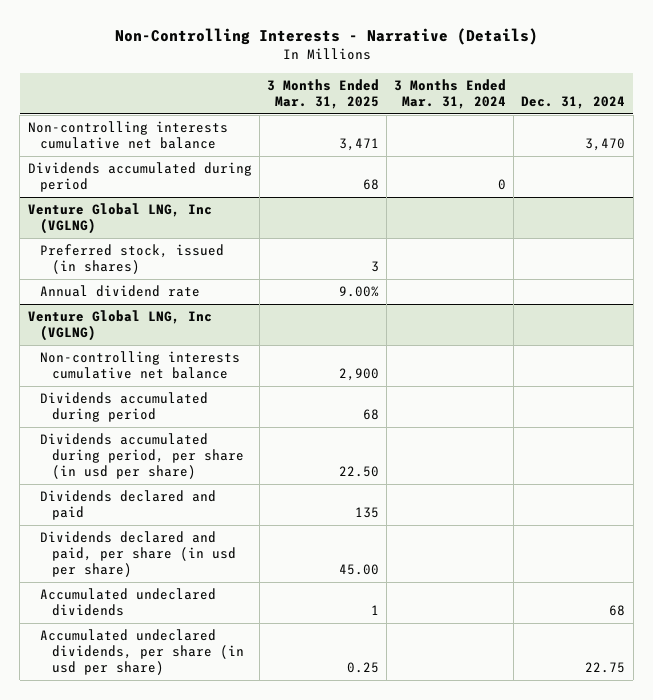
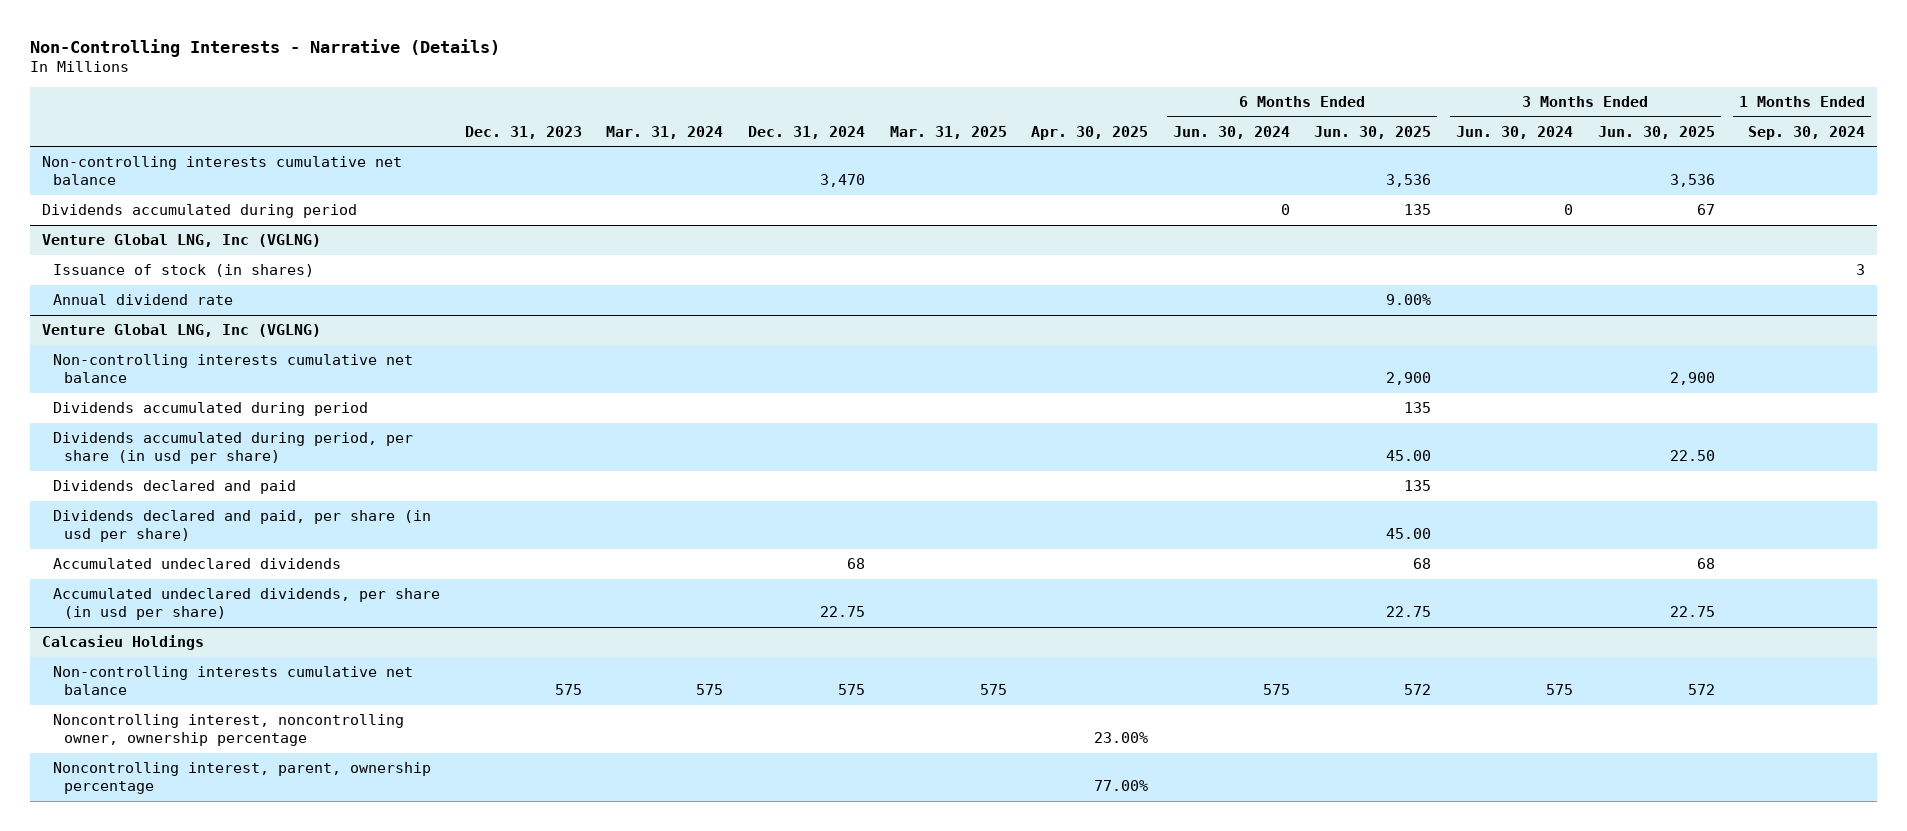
- | 3 Months Ended Mar. 31, 2025 | 3 Months Ended Mar. 31, 2024 | Dec. 31, 2024
+ | Dec. 31, 2023 | Mar. 31, 2024 | Dec. 31, 2024 | Mar. 31, 2025 | Apr. 30, 2025 | 6 Months Ended Jun. 30, 2024 | 6 Months Ended Jun. 30, 2025 | 3 Months Ended Jun. 30, 2024 | 3 Months Ended Jun. 30, 2025 | 1 Months Ended Sep. 30, 2024
@ Venture Global LNG, Inc (VGLNG)
- Preferred stock, issued (in shares) | 3 | |
+ Issuance of stock (in shares) | | | | | | | | | | 3
+ Calcasieu Holdings
+ Non-controlling interests cumulative net balance | 575 | 575 | 575 | 575 | | 575 | 572 | 575 | 572 |
+ Noncontrolling interest, noncontrolling owner, ownership percentage | | | | | 23.00% | | | | |
+ Noncontrolling interest, parent, ownership percentage | | | | | 77.00% | | | | |

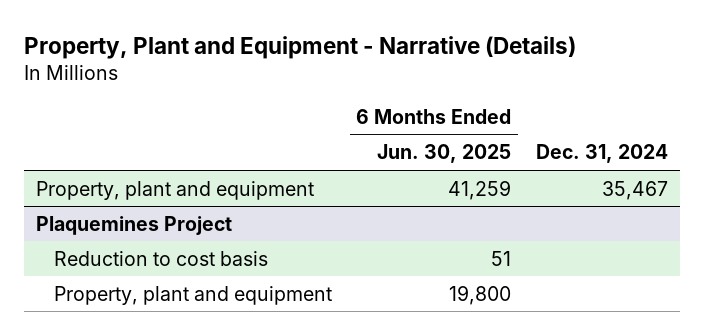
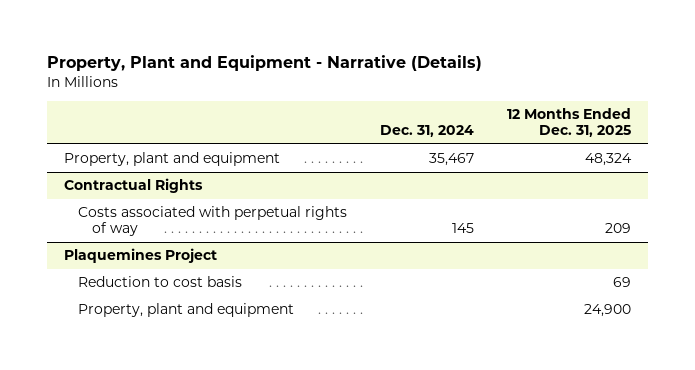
- | 6 Months Ended Jun. 30, 2025 | Dec. 31, 2024
+ | Dec. 31, 2024 | 12 Months Ended Dec. 31, 2025
+ Contractual Rights
+ Costs associated with perpetual rights of way | 145 | 209

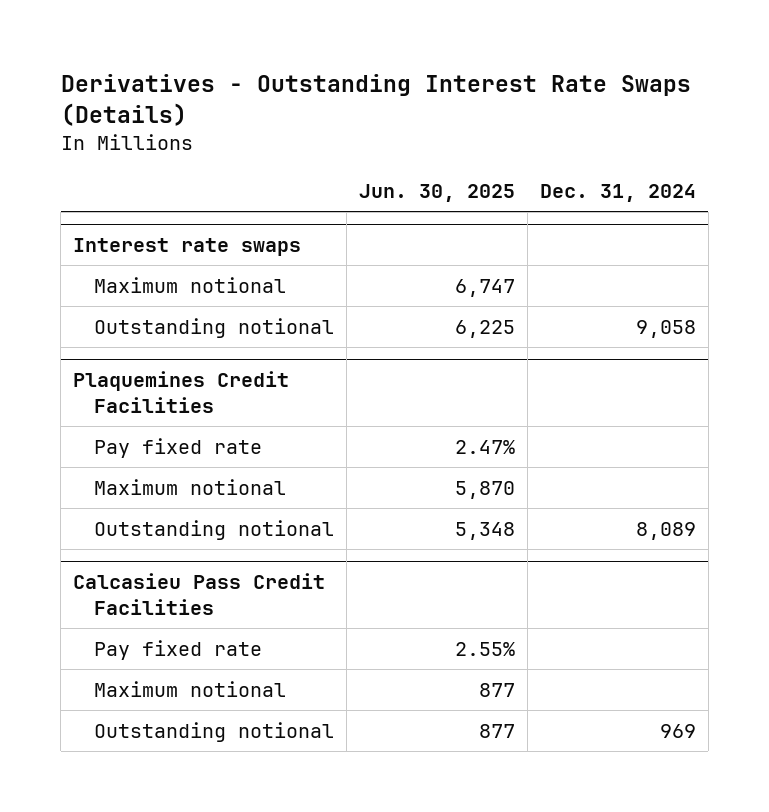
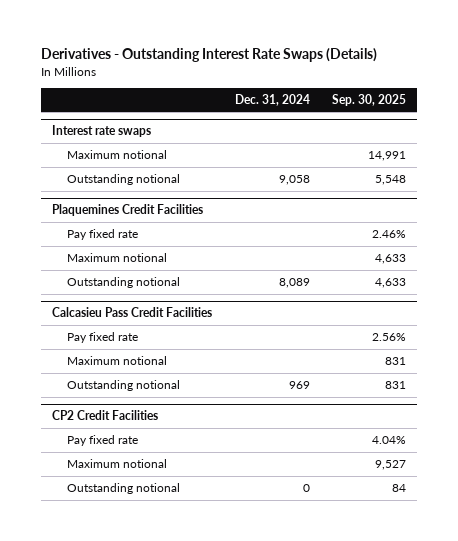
- | Jun. 30, 2025 | Dec. 31, 2024
+ | Dec. 31, 2024 | Sep. 30, 2025
+ CP2 Credit Facilities
+ Pay fixed rate | | 4.04%
+ Maximum notional | | 9,527
+ Outstanding notional | 0 | 84

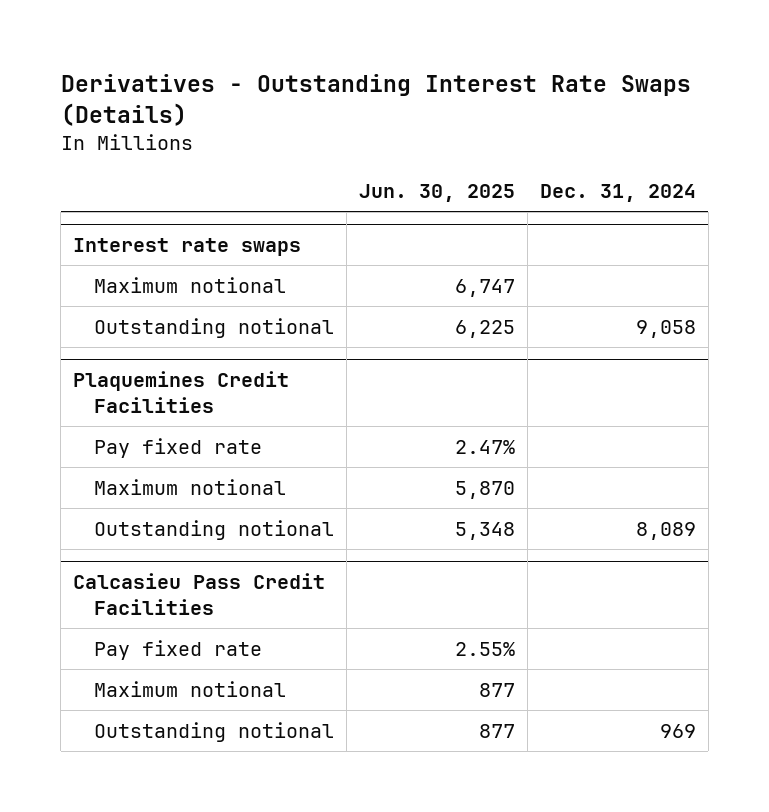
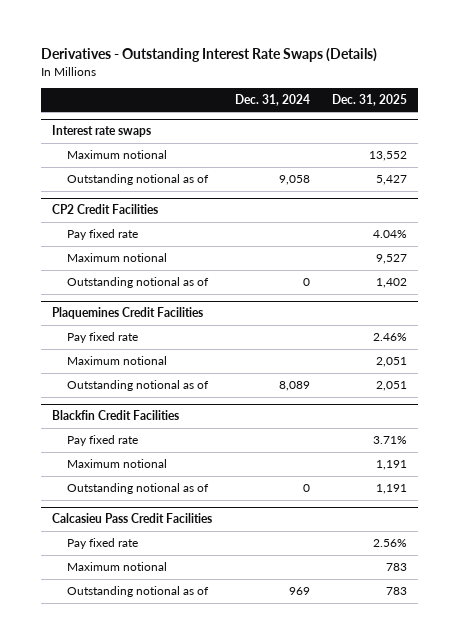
- | Jun. 30, 2025 | Dec. 31, 2024
+ | Dec. 31, 2024 | Dec. 31, 2025
@ Interest rate swaps
- Outstanding notional | 6,225 | 9,058
+ Outstanding notional as of | 9,058 | 5,427
+ CP2 Credit Facilities
+ Pay fixed rate | | 4.04%
+ Maximum notional | | 9,527
+ Outstanding notional as of | 0 | 1,402
@ Plaquemines Credit Facilities
- Outstanding notional | 5,348 | 8,089
+ Outstanding notional as of | 8,089 | 2,051
+ Blackfin Credit Facilities
+ Pay fixed rate | | 3.71%
+ Maximum notional | | 1,191
+ Outstanding notional as of | 0 | 1,191
@ Calcasieu Pass Credit Facilities
- Outstanding notional | 877 | 969
+ Outstanding notional as of | 969 | 783

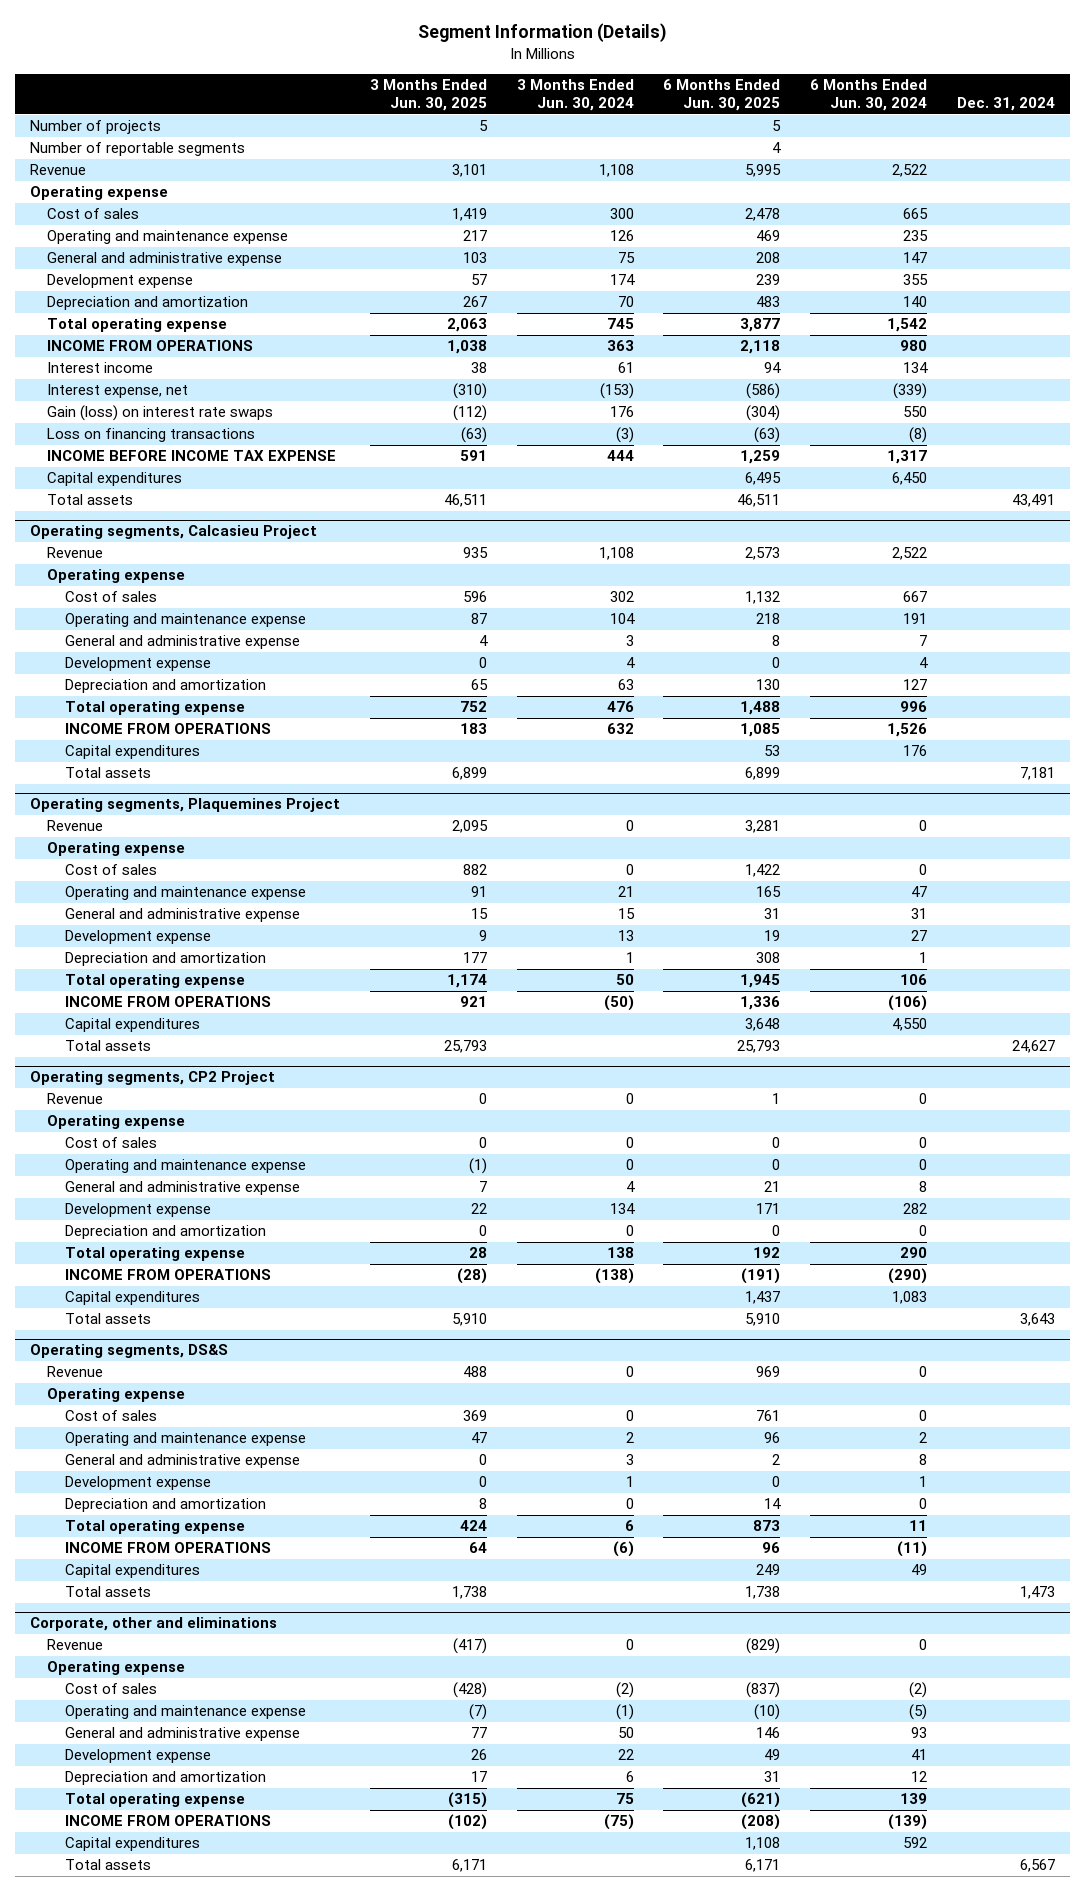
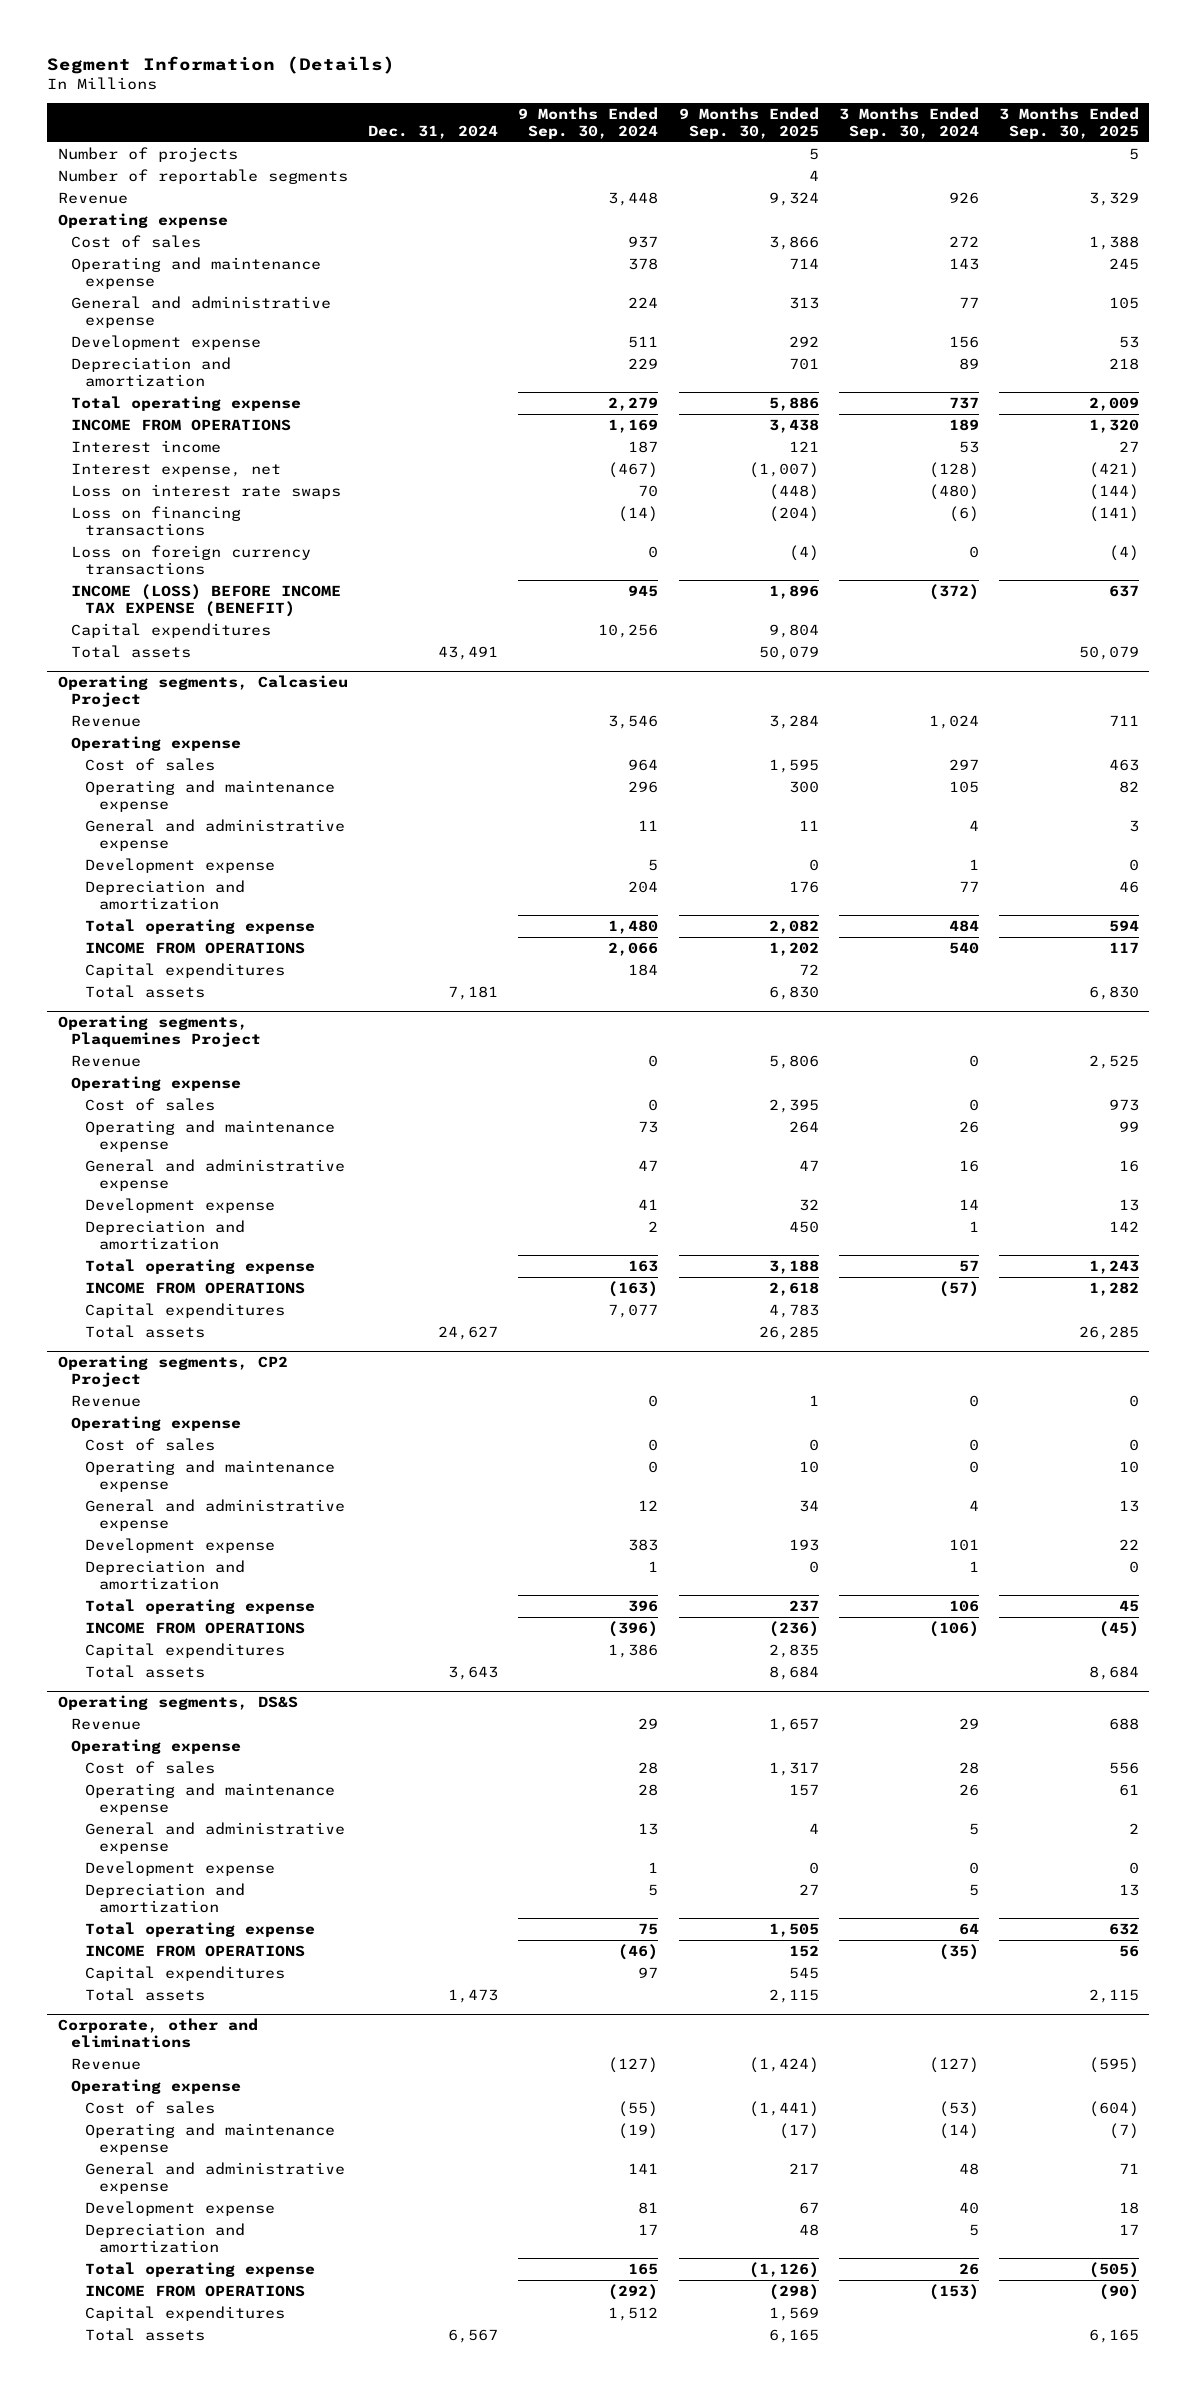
- | 3 Months Ended Jun. 30, 2025 | 3 Months Ended Jun. 30, 2024 | 6 Months Ended Jun. 30, 2025 | 6 Months Ended Jun. 30, 2024 | Dec. 31, 2024
+ | Dec. 31, 2024 | 9 Months Ended Sep. 30, 2024 | 9 Months Ended Sep. 30, 2025 | 3 Months Ended Sep. 30, 2024 | 3 Months Ended Sep. 30, 2025
- Gain (loss) on interest rate swaps | (112) | 176 | (304) | 550 |
+ Loss on interest rate swaps | | 70 | (448) | (480) | (144)
- INCOME BEFORE INCOME TAX EXPENSE | 591 | 444 | 1,259 | 1,317 |
+ Loss on foreign currency transactions | | 0 | (4) | 0 | (4)
+ INCOME (LOSS) BEFORE INCOME TAX EXPENSE (BENEFIT) | | 945 | 1,896 | (372) | 637

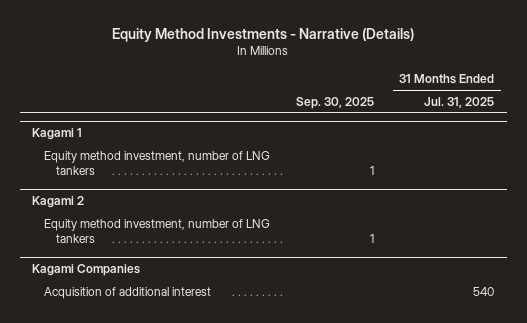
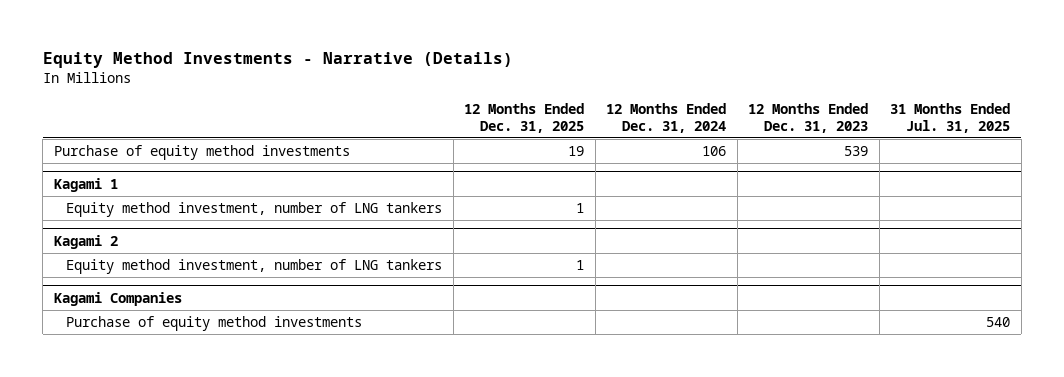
- | Sep. 30, 2025 | 31 Months Ended Jul. 31, 2025
+ | 12 Months Ended Dec. 31, 2025 | 12 Months Ended Dec. 31, 2024 | 12 Months Ended Dec. 31, 2023 | 31 Months Ended Jul. 31, 2025
+ Purchase of equity method investments | 19 | 106 | 539 |
@ Kagami Companies
- Acquisition of additional interest | | 540
+ Purchase of equity method investments | | | | 540

